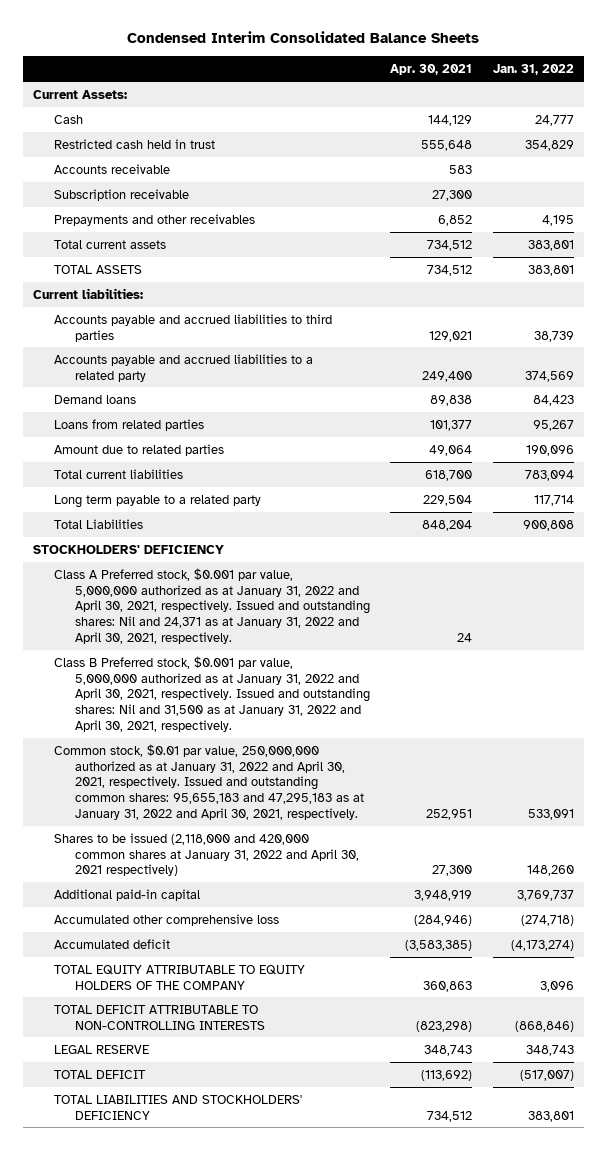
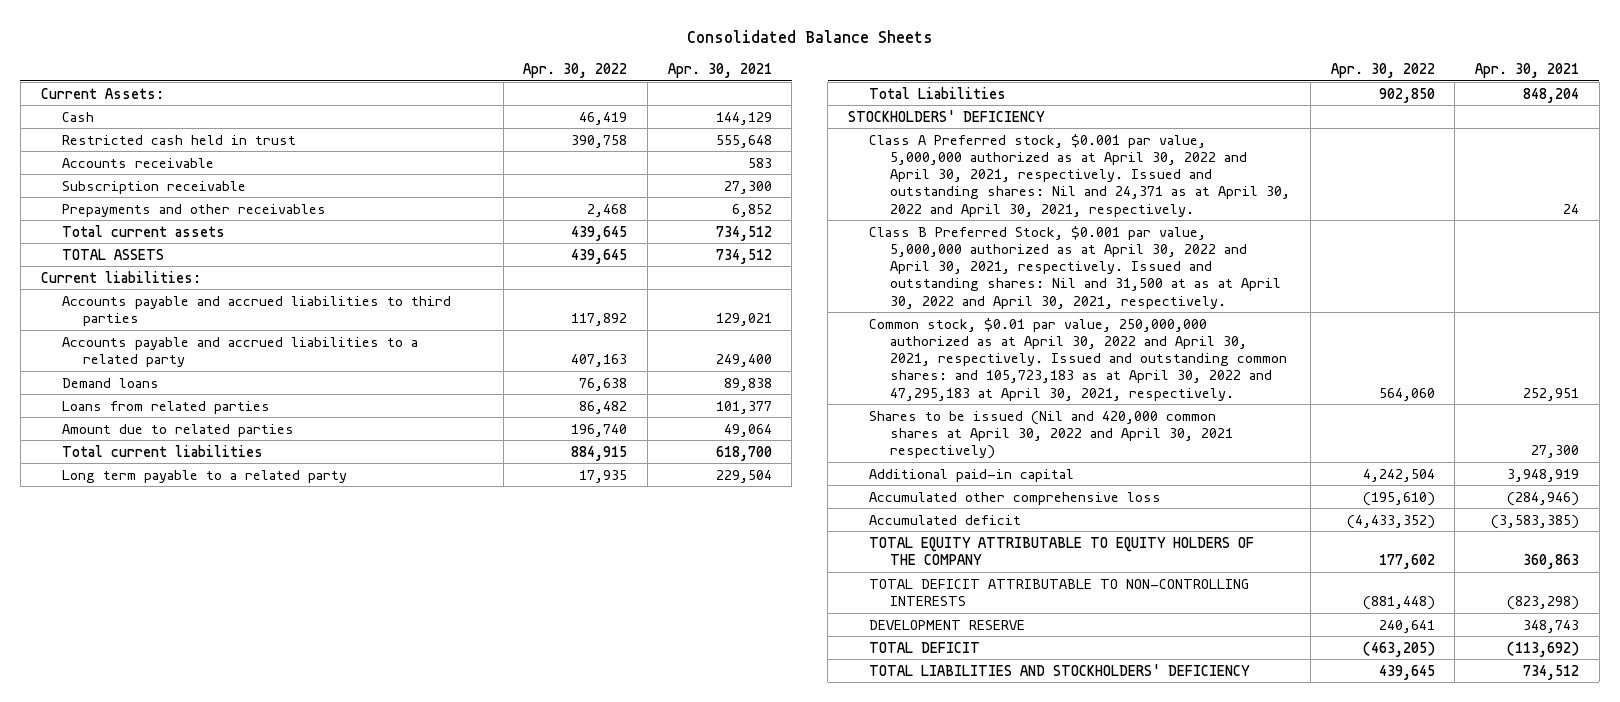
- Condensed Interim Consolidated Balance Sheets
+ Consolidated Balance Sheets
- | Apr. 30, 2021 | Jan. 31, 2022
+ | Apr. 30, 2022 | Apr. 30, 2021
- Class A Preferred stock, $0.001 par value, 5,000,000 authorized as at January 31, 2022 and April 30, 2021, respectively. Issued and outstanding shares: Nil and 24,371 as at January 31, 2022 and April 30, 2021, respectively. | 24 |
- Class B Preferred stock, $0.001 par value, 5,000,000 authorized as at January 31, 2022 and April 30, 2021, respectively. Issued and outstanding shares: Nil and 31,500 as at January 31, 2022 and April 30, 2021, respectively.
- Common stock, $0.01 par value, 250,000,000 authorized as at January 31, 2022 and April 30, 2021, respectively. Issued and outstanding common shares: 95,655,183 and 47,295,183 as at January 31, 2022 and April 30, 2021, respectively. | 252,951 | 533,091
- Shares to be issued (2,118,000 and 420,000 common shares at January 31, 2022 and April 30, 2021 respectively) | 27,300 | 148,260
+ Class A Preferred stock, $0.001 par value, 5,000,000 authorized as at April 30, 2022 and April 30, 2021, respectively. Issued and outstanding shares: Nil and 24,371 as at April 30, 2022 and April 30, 2021, respectively. | | 24
+ Class B Preferred Stock, $0.001 par value, 5,000,000 authorized as at April 30, 2022 and April 30, 2021, respectively. Issued and outstanding shares: Nil and 31,500 at as at April 30, 2022 and April 30, 2021, respectively.
+ Common stock, $0.01 par value, 250,000,000 authorized as at April 30, 2022 and April 30, 2021, respectively. Issued and outstanding common shares: and 105,723,183 as at April 30, 2022 and 47,295,183 at April 30, 2021, respectively. | 564,060 | 252,951
+ Shares to be issued (Nil and 420,000 common shares at April 30, 2022 and April 30, 2021 respectively) | | 27,300
- LEGAL RESERVE | 348,743 | 348,743
+ DEVELOPMENT RESERVE | 240,641 | 348,743

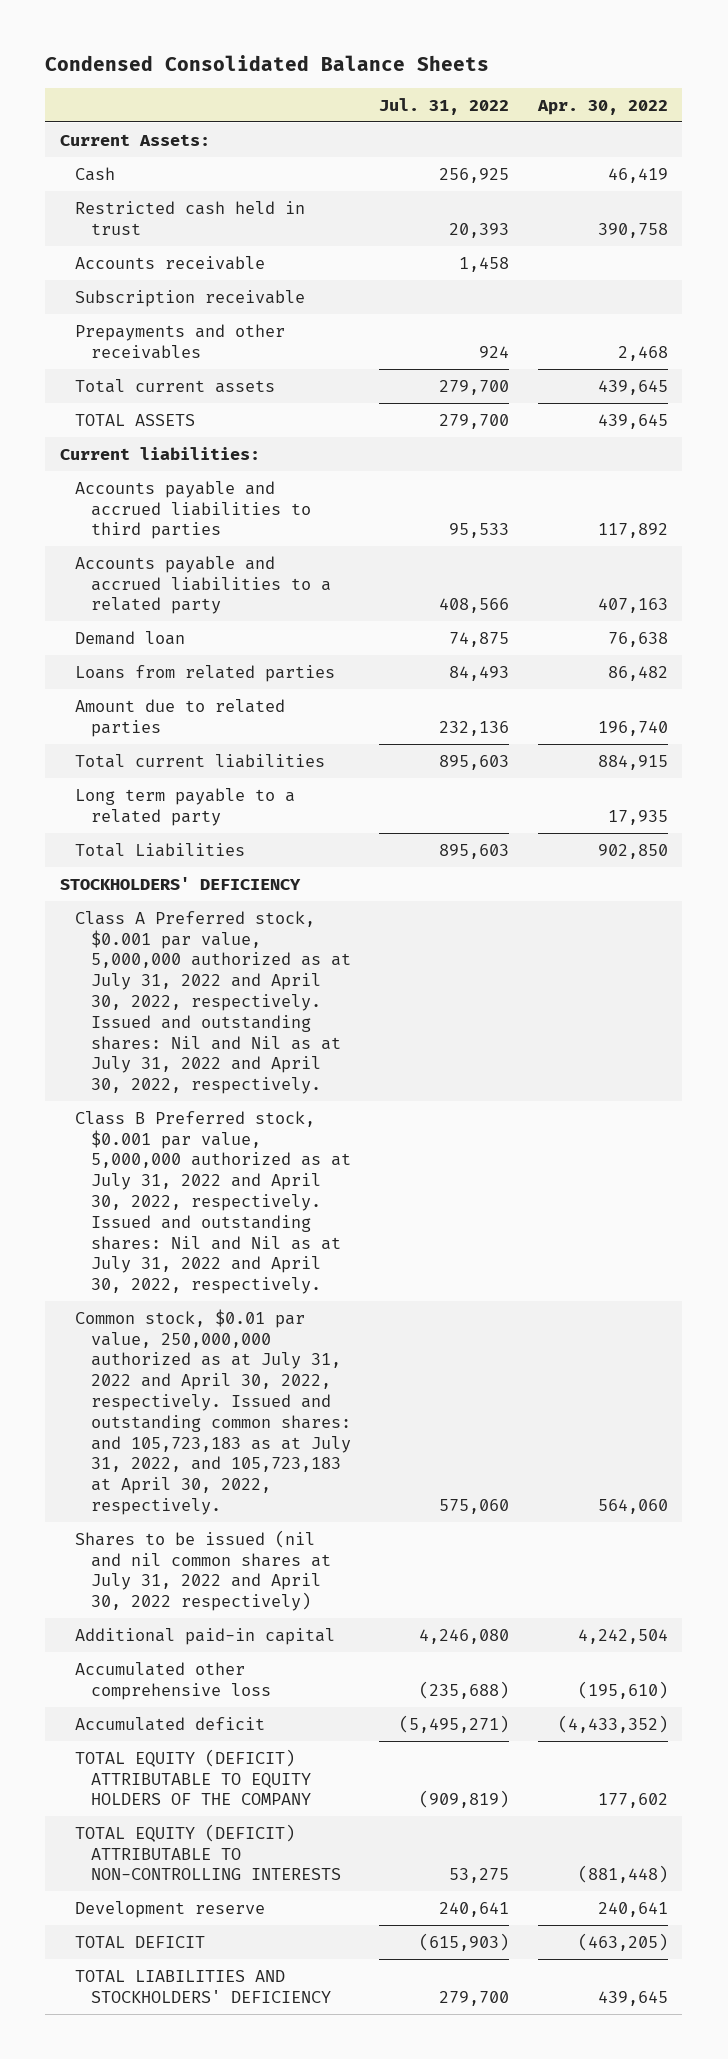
- Consolidated Balance Sheets
+ Condensed Consolidated Balance Sheets
- | Apr. 30, 2022 | Apr. 30, 2021
+ | Jul. 31, 2022 | Apr. 30, 2022
- Demand loans | 76,638 | 89,838
+ Demand loan | 74,875 | 76,638
- Class A Preferred stock, $0.001 par value, 5,000,000 authorized as at April 30, 2022 and April 30, 2021, respectively. Issued and outstanding shares: Nil and 24,371 as at April 30, 2022 and April 30, 2021, respectively. | | 24
- Class B Preferred Stock, $0.001 par value, 5,000,000 authorized as at April 30, 2022 and April 30, 2021, respectively. Issued and outstanding shares: Nil and 31,500 at as at April 30, 2022 and April 30, 2021, respectively.
- Common stock, $0.01 par value, 250,000,000 authorized as at April 30, 2022 and April 30, 2021, respectively. Issued and outstanding common shares: and 105,723,183 as at April 30, 2022 and 47,295,183 at April 30, 2021, respectively. | 564,060 | 252,951
- Shares to be issued (Nil and 420,000 common shares at April 30, 2022 and April 30, 2021 respectively) | | 27,300
+ Class A Preferred stock, $0.001 par value, 5,000,000 authorized as at July 31, 2022 and April 30, 2022, respectively. Issued and outstanding shares: Nil and Nil as at July 31, 2022 and April 30, 2022, respectively.
+ Class B Preferred stock, $0.001 par value, 5,000,000 authorized as at July 31, 2022 and April 30, 2022, respectively. Issued and outstanding shares: Nil and Nil as at July 31, 2022 and April 30, 2022, respectively.
+ Common stock, $0.01 par value, 250,000,000 authorized as at July 31, 2022 and April 30, 2022, respectively. Issued and outstanding common shares: and 105,723,183 as at July 31, 2022, and 105,723,183 at April 30, 2022, respectively. | 575,060 | 564,060
+ Shares to be issued (nil and nil common shares at July 31, 2022 and April 30, 2022 respectively)
- TOTAL EQUITY ATTRIBUTABLE TO EQUITY HOLDERS OF THE COMPANY | 177,602 | 360,863
- TOTAL DEFICIT ATTRIBUTABLE TO NON-CONTROLLING INTERESTS | (881,448) | (823,298)
- DEVELOPMENT RESERVE | 240,641 | 348,743
+ TOTAL EQUITY (DEFICIT) ATTRIBUTABLE TO EQUITY HOLDERS OF THE COMPANY | (909,819) | 177,602
+ TOTAL EQUITY (DEFICIT) ATTRIBUTABLE TO NON-CONTROLLING INTERESTS | 53,275 | (881,448)
+ Development reserve | 240,641 | 240,641

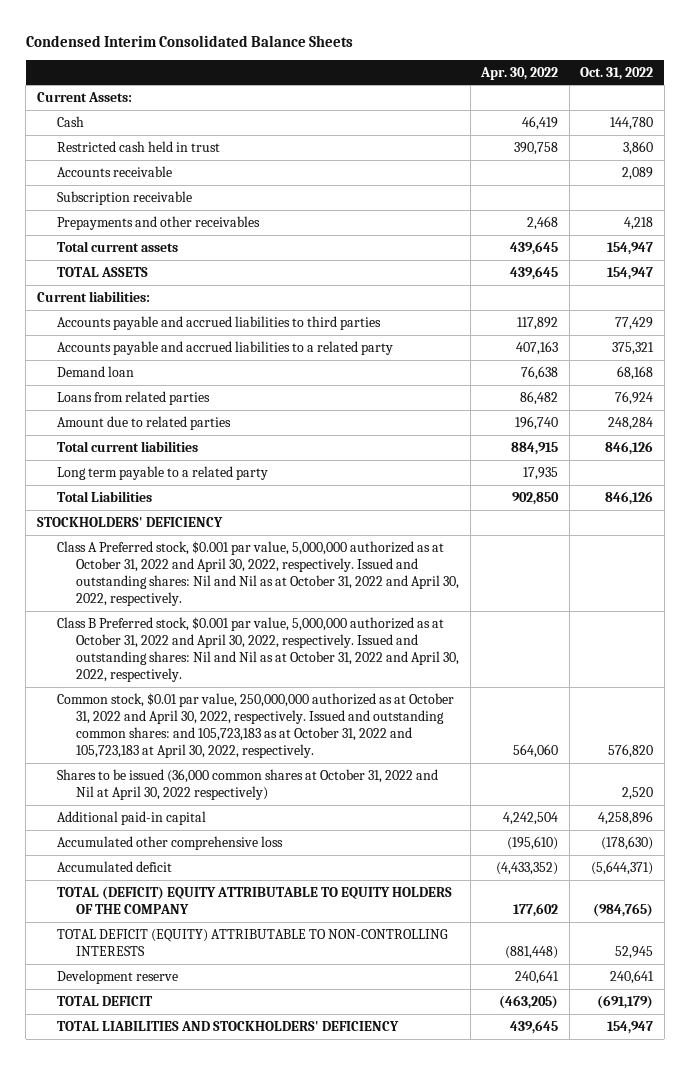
- Condensed Consolidated Balance Sheets
+ Condensed Interim Consolidated Balance Sheets
- | Jul. 31, 2022 | Apr. 30, 2022
+ | Apr. 30, 2022 | Oct. 31, 2022
- Class A Preferred stock, $0.001 par value, 5,000,000 authorized as at July 31, 2022 and April 30, 2022, respectively. Issued and outstanding shares: Nil and Nil as at July 31, 2022 and April 30, 2022, respectively.
- Class B Preferred stock, $0.001 par value, 5,000,000 authorized as at July 31, 2022 and April 30, 2022, respectively. Issued and outstanding shares: Nil and Nil as at July 31, 2022 and April 30, 2022, respectively.
- Common stock, $0.01 par value, 250,000,000 authorized as at July 31, 2022 and April 30, 2022, respectively. Issued and outstanding common shares: and 105,723,183 as at July 31, 2022, and 105,723,183 at April 30, 2022, respectively. | 575,060 | 564,060
- Shares to be issued (nil and nil common shares at July 31, 2022 and April 30, 2022 respectively)
+ Class A Preferred stock, $0.001 par value, 5,000,000 authorized as at October 31, 2022 and April 30, 2022, respectively. Issued and outstanding shares: Nil and Nil as at October 31, 2022 and April 30, 2022, respectively.
+ Class B Preferred stock, $0.001 par value, 5,000,000 authorized as at October 31, 2022 and April 30, 2022, respectively. Issued and outstanding shares: Nil and Nil as at October 31, 2022 and April 30, 2022, respectively.
+ Common stock, $0.01 par value, 250,000,000 authorized as at October 31, 2022 and April 30, 2022, respectively. Issued and outstanding common shares: and 105,723,183 as at October 31, 2022 and 105,723,183 at April 30, 2022, respectively. | 564,060 | 576,820
+ Shares to be issued (36,000 common shares at October 31, 2022 and Nil at April 30, 2022 respectively) | | 2,520
- TOTAL EQUITY (DEFICIT) ATTRIBUTABLE TO EQUITY HOLDERS OF THE COMPANY | (909,819) | 177,602
- TOTAL EQUITY (DEFICIT) ATTRIBUTABLE TO NON-CONTROLLING INTERESTS | 53,275 | (881,448)
+ TOTAL (DEFICIT) EQUITY ATTRIBUTABLE TO EQUITY HOLDERS OF THE COMPANY | 177,602 | (984,765)
+ TOTAL DEFICIT (EQUITY) ATTRIBUTABLE TO NON-CONTROLLING INTERESTS | (881,448) | 52,945

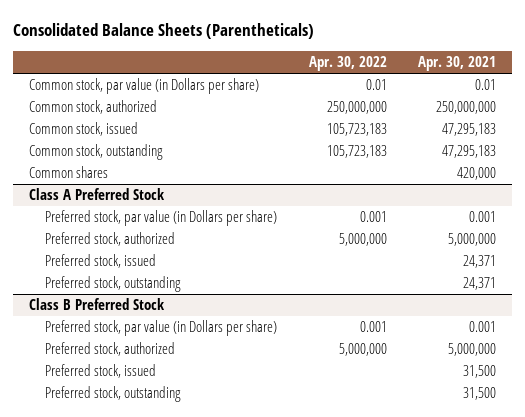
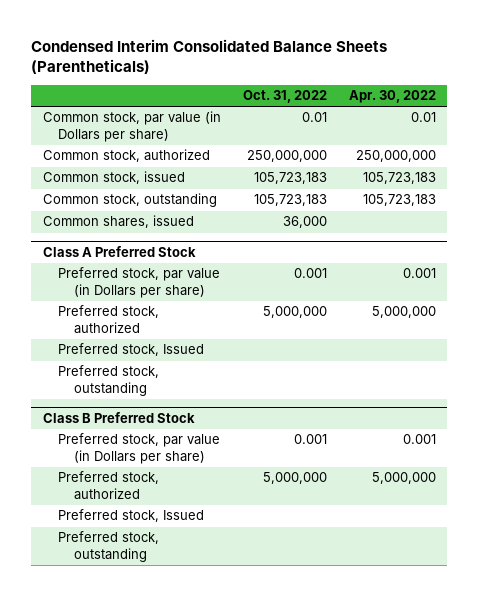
- Consolidated Balance Sheets (Parentheticals)
+ Condensed Interim Consolidated Balance Sheets (Parentheticals)
- | Apr. 30, 2022 | Apr. 30, 2021
+ | Oct. 31, 2022 | Apr. 30, 2022
- Common shares | | 420,000
+ Common shares, issued | 36,000 |
@ Class A Preferred Stock
- Preferred stock, issued | | 24,371
+ Preferred stock, Issued
@ Class B Preferred Stock
- Preferred stock, issued | | 31,500
+ Preferred stock, Issued

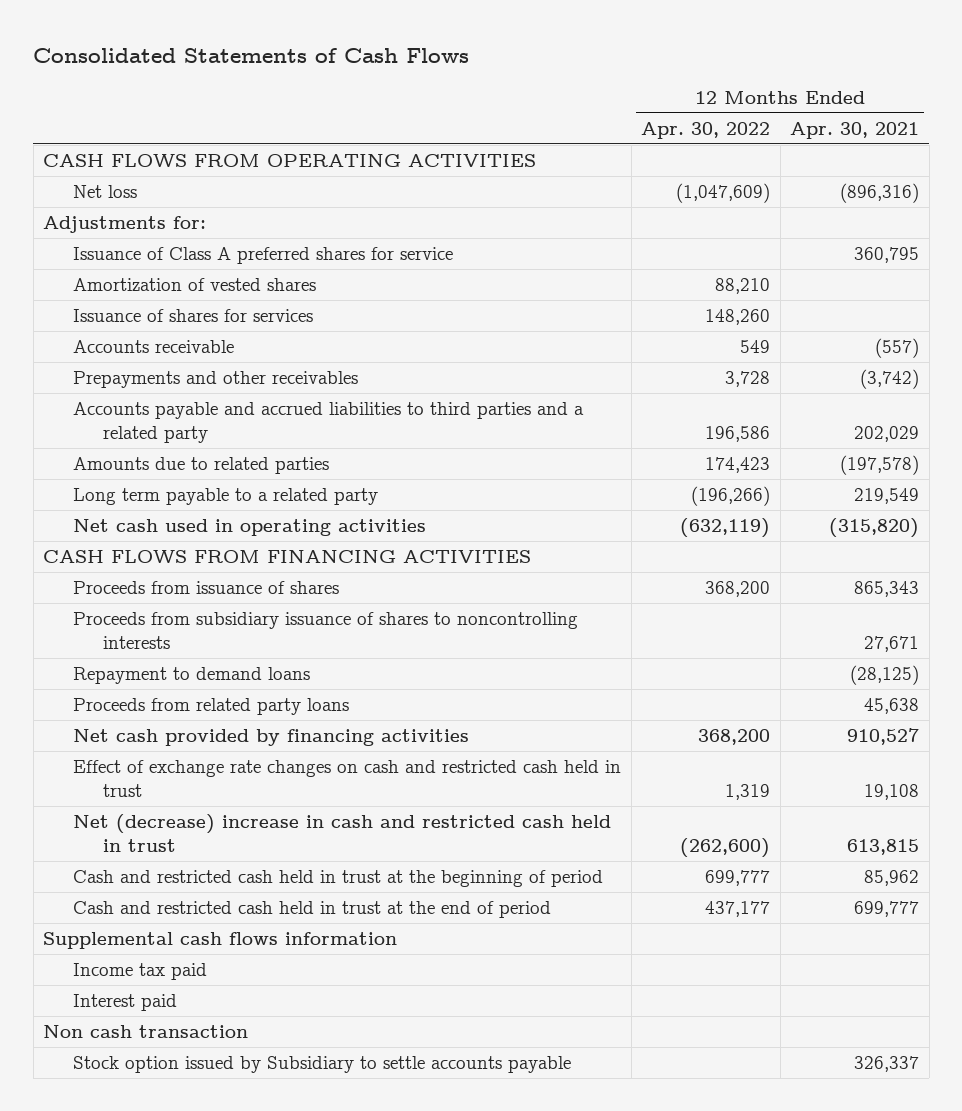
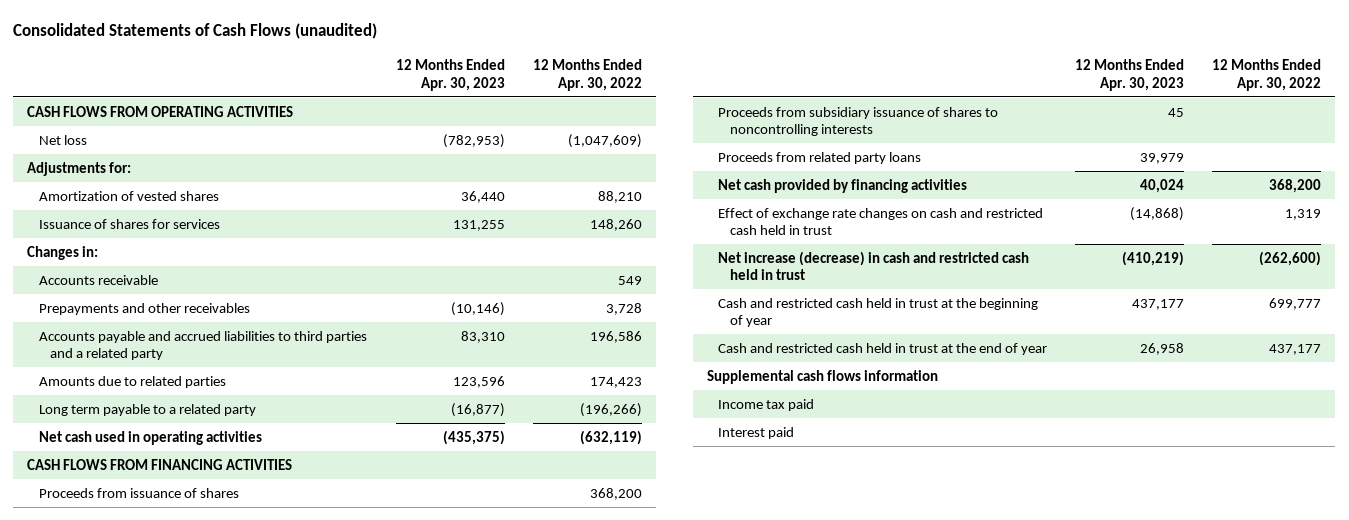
- Consolidated Statements of Cash Flows
+ Consolidated Statements of Cash Flows (unaudited)
- | 12 Months Ended Apr. 30, 2022 | 12 Months Ended Apr. 30, 2021
+ | 12 Months Ended Apr. 30, 2023 | 12 Months Ended Apr. 30, 2022
- Issuance of Class A preferred shares for service | | 360,795
+ Changes in:
- Repayment to demand loans | | (28,125)
- Net (decrease) increase in cash and restricted cash held in trust | (262,600) | 613,815
- Cash and restricted cash held in trust at the beginning of period | 699,777 | 85,962
- Cash and restricted cash held in trust at the end of period | 437,177 | 699,777
+ Net increase (decrease) in cash and restricted cash held in trust | (410,219) | (262,600)
+ Cash and restricted cash held in trust at the beginning of year | 437,177 | 699,777
+ Cash and restricted cash held in trust at the end of year | 26,958 | 437,177
- Non cash transaction
- Stock option issued by Subsidiary to settle accounts payable | | 326,337

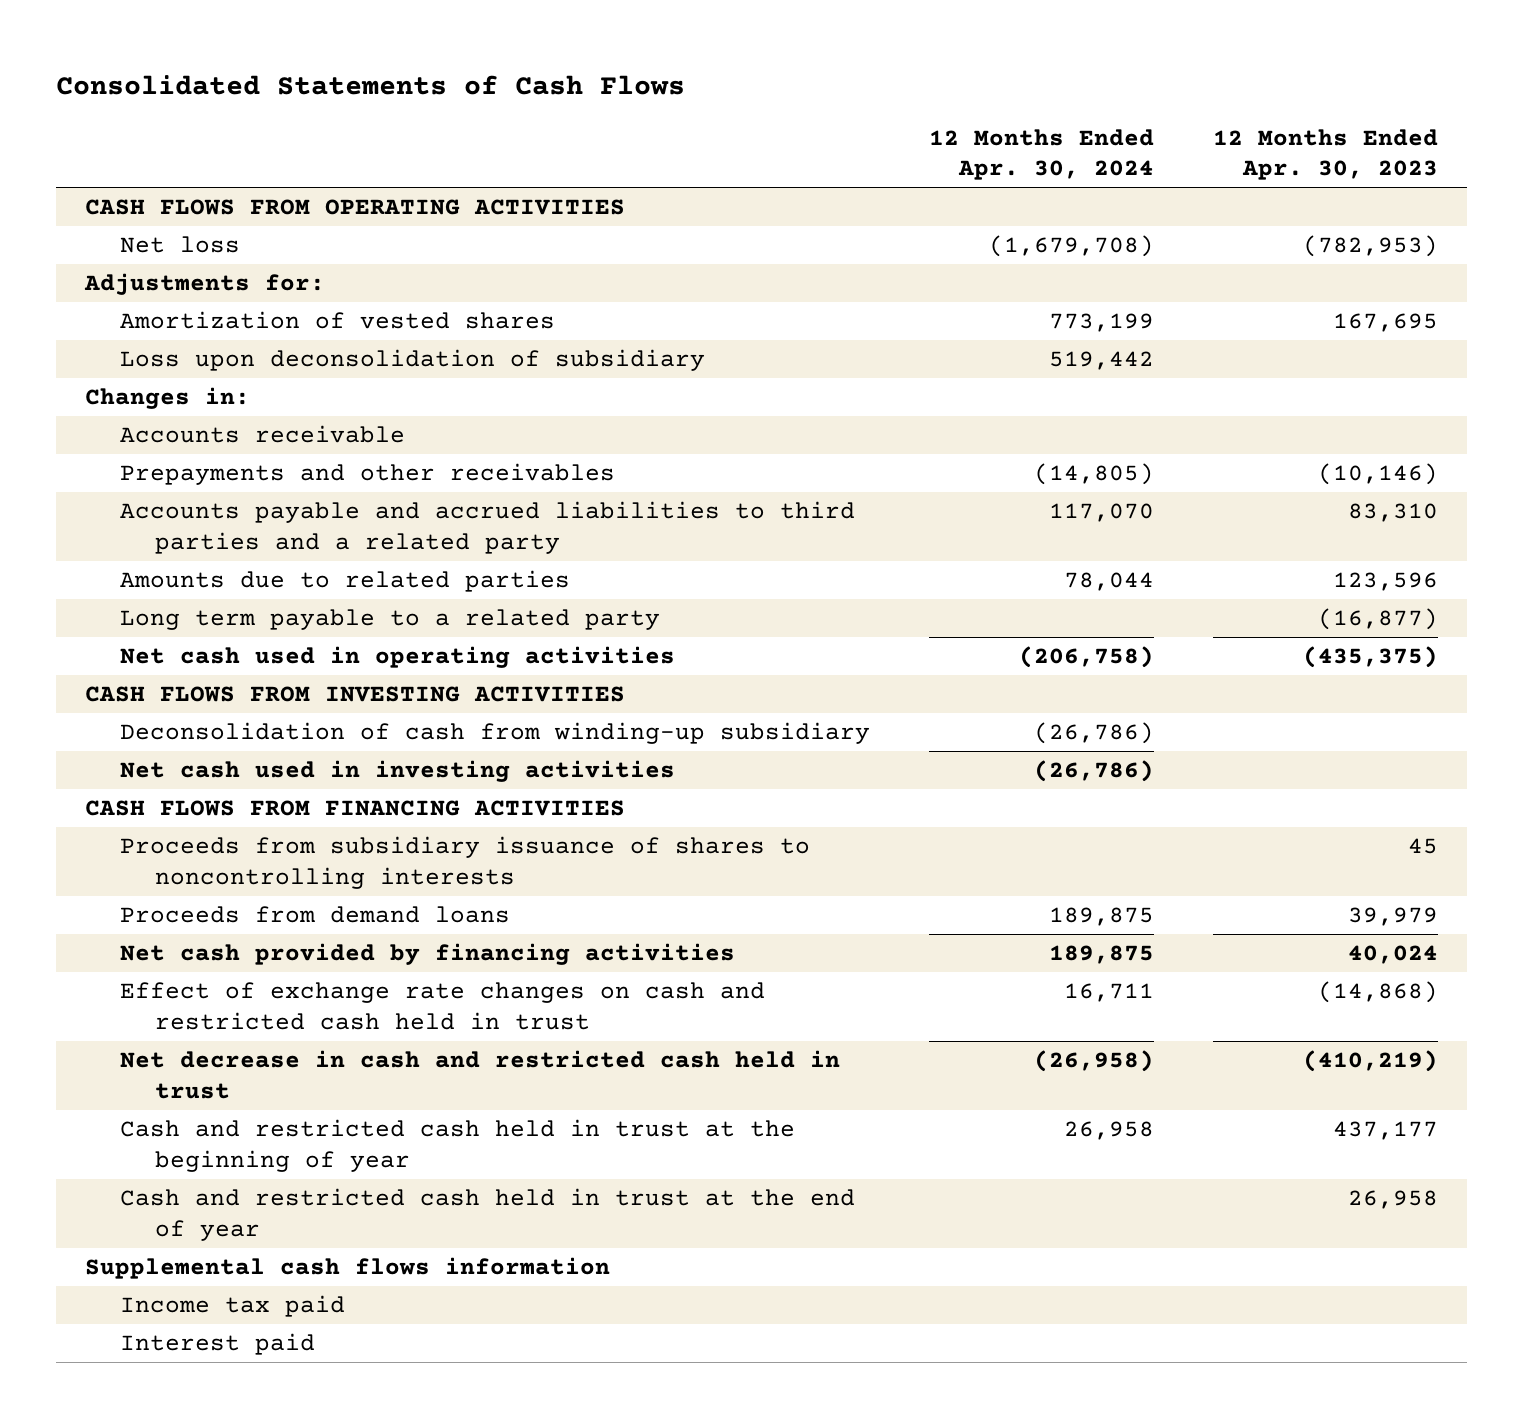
- Consolidated Statements of Cash Flows (unaudited)
+ Consolidated Statements of Cash Flows
- | 12 Months Ended Apr. 30, 2023 | 12 Months Ended Apr. 30, 2022
+ | 12 Months Ended Apr. 30, 2024 | 12 Months Ended Apr. 30, 2023
- Amortization of vested shares | 36,440 | 88,210
- Issuance of shares for services | 131,255 | 148,260
+ Amortization of vested shares | 773,199 | 167,695
+ Loss upon deconsolidation of subsidiary | 519,442 |
+ CASH FLOWS FROM INVESTING ACTIVITIES
+ Deconsolidation of cash from winding-up subsidiary | (26,786) |
+ Net cash used in investing activities | (26,786) |
- Proceeds from issuance of shares | | 368,200
- Proceeds from related party loans | 39,979 |
+ Proceeds from demand loans | 189,875 | 39,979
- Net increase (decrease) in cash and restricted cash held in trust | (410,219) | (262,600)
+ Net decrease in cash and restricted cash held in trust | (26,958) | (410,219)

